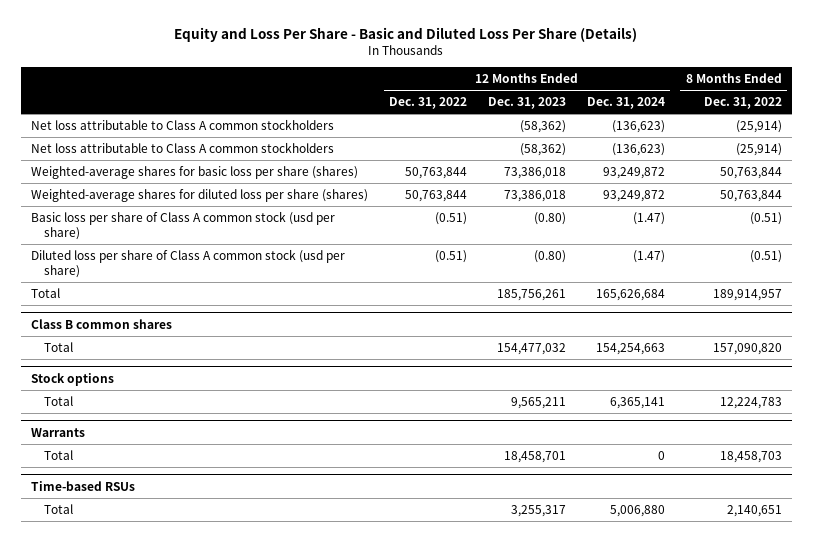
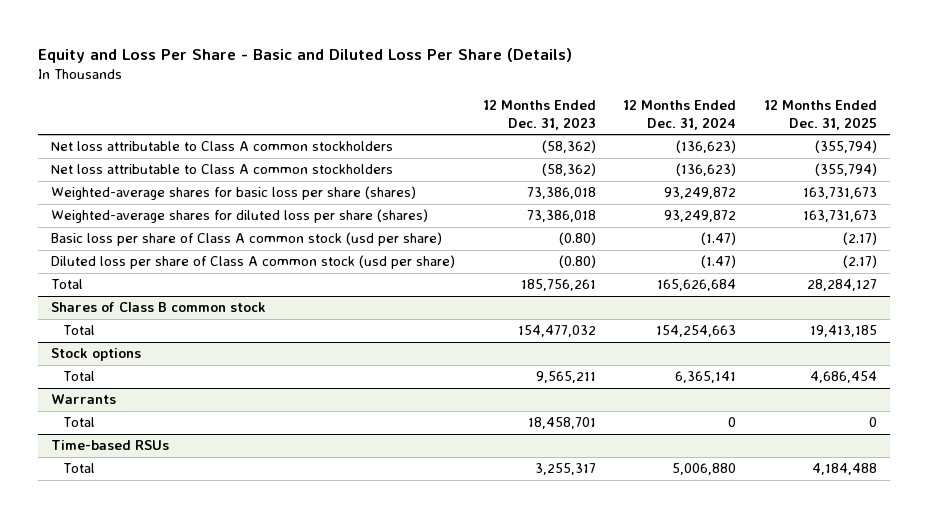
- | 12 Months Ended Dec. 31, 2022 | 12 Months Ended Dec. 31, 2023 | 12 Months Ended Dec. 31, 2024 | 8 Months Ended Dec. 31, 2022
+ | 12 Months Ended Dec. 31, 2023 | 12 Months Ended Dec. 31, 2024 | 12 Months Ended Dec. 31, 2025
- Class B common shares
+ Shares of Class B common stock

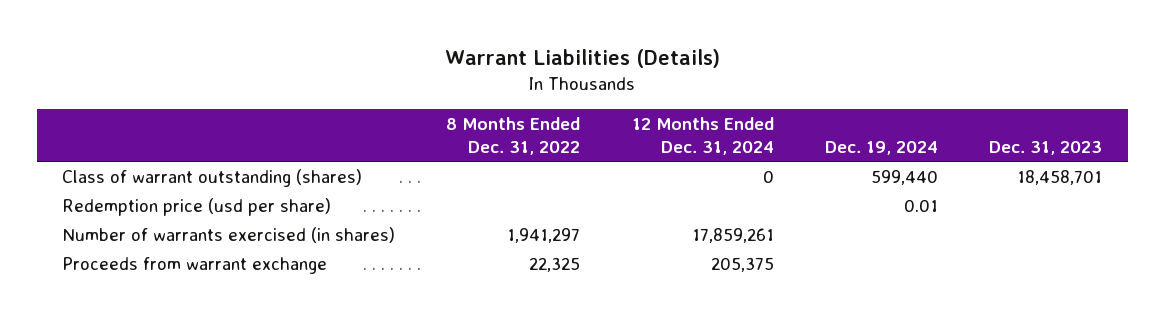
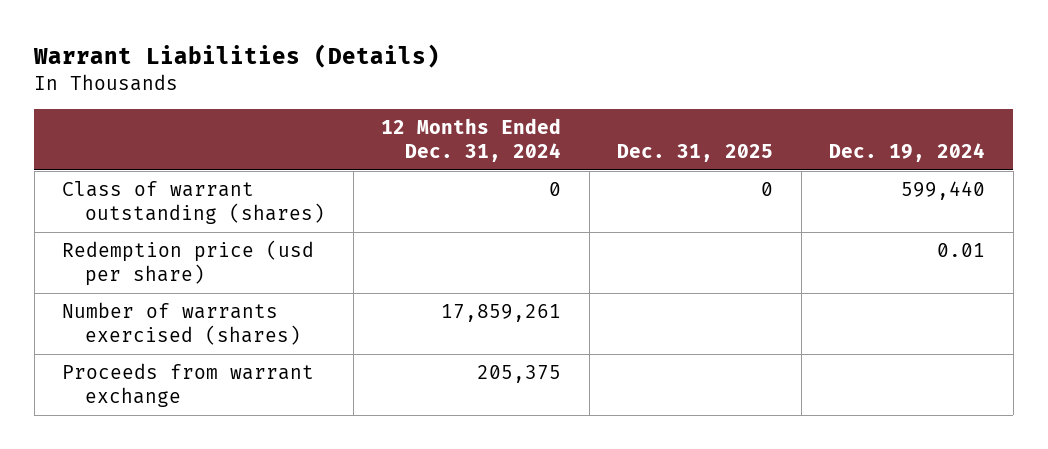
- | 8 Months Ended Dec. 31, 2022 | 12 Months Ended Dec. 31, 2024 | Dec. 19, 2024 | Dec. 31, 2023
+ | 12 Months Ended Dec. 31, 2024 | Dec. 31, 2025 | Dec. 19, 2024
- Number of warrants exercised (in shares) | 1,941,297 | 17,859,261 | |
+ Number of warrants exercised (shares) | 17,859,261 | |

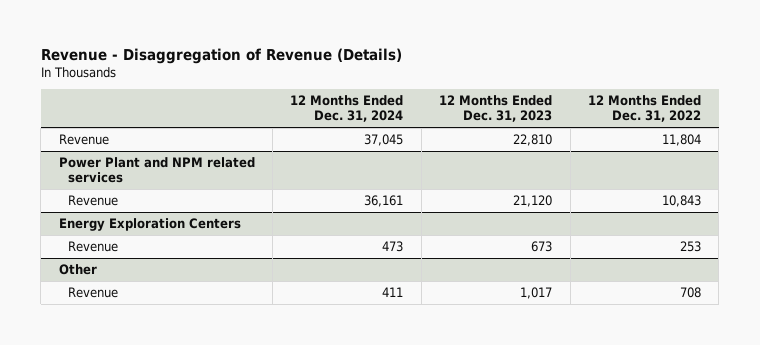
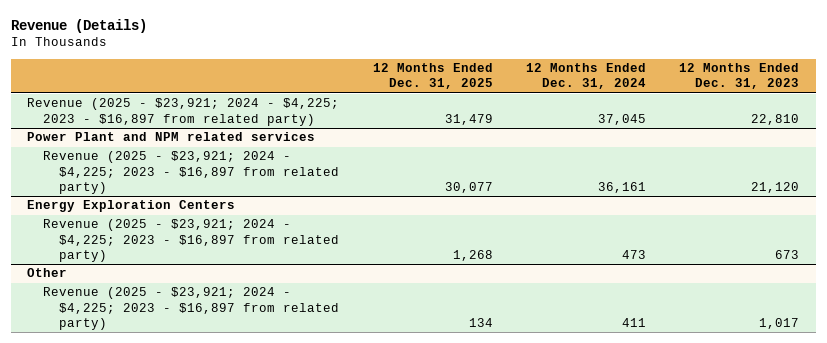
- Revenue - Disaggregation of Revenue (Details)
+ Revenue (Details)
- | 12 Months Ended Dec. 31, 2024 | 12 Months Ended Dec. 31, 2023 | 12 Months Ended Dec. 31, 2022
+ | 12 Months Ended Dec. 31, 2025 | 12 Months Ended Dec. 31, 2024 | 12 Months Ended Dec. 31, 2023
- Revenue | 37,045 | 22,810 | 11,804
+ Revenue (2025 - $23,921; 2024 - $4,225; 2023 - $16,897 from related party) | 31,479 | 37,045 | 22,810
@ Power Plant and NPM related services
- Revenue | 36,161 | 21,120 | 10,843
+ Revenue (2025 - $23,921; 2024 - $4,225; 2023 - $16,897 from related party) | 30,077 | 36,161 | 21,120
@ Energy Exploration Centers
- Revenue | 473 | 673 | 253
+ Revenue (2025 - $23,921; 2024 - $4,225; 2023 - $16,897 from related party) | 1,268 | 473 | 673
@ Other
- Revenue | 411 | 1,017 | 708
+ Revenue (2025 - $23,921; 2024 - $4,225; 2023 - $16,897 from related party) | 134 | 411 | 1,017

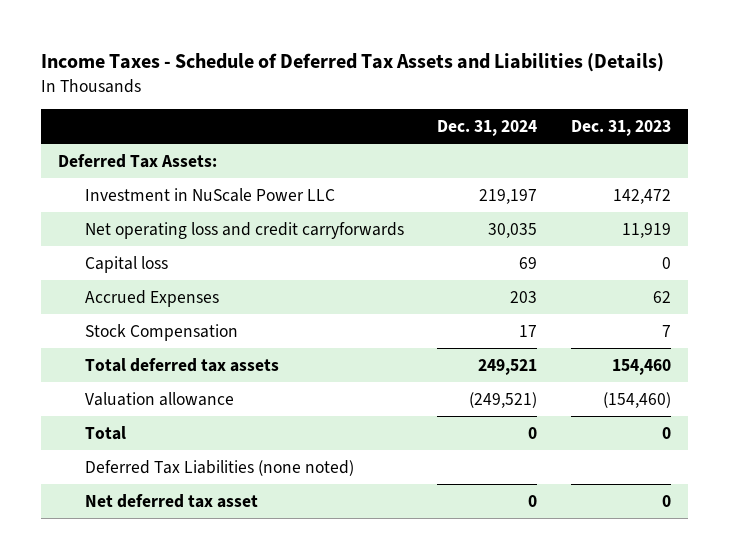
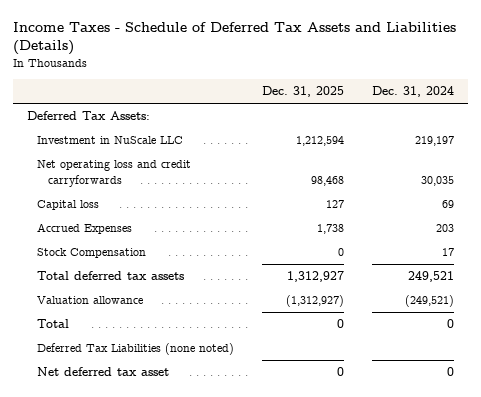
- | Dec. 31, 2024 | Dec. 31, 2023
+ | Dec. 31, 2025 | Dec. 31, 2024
- Investment in NuScale Power LLC | 219,197 | 142,472
+ Investment in NuScale LLC | 1,212,594 | 219,197

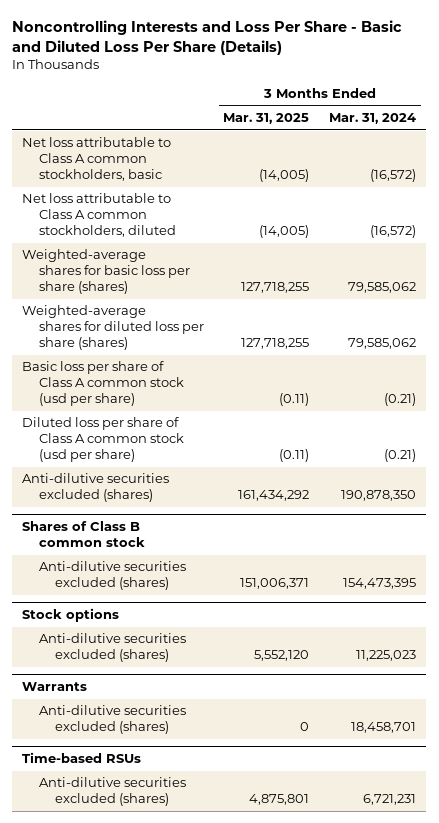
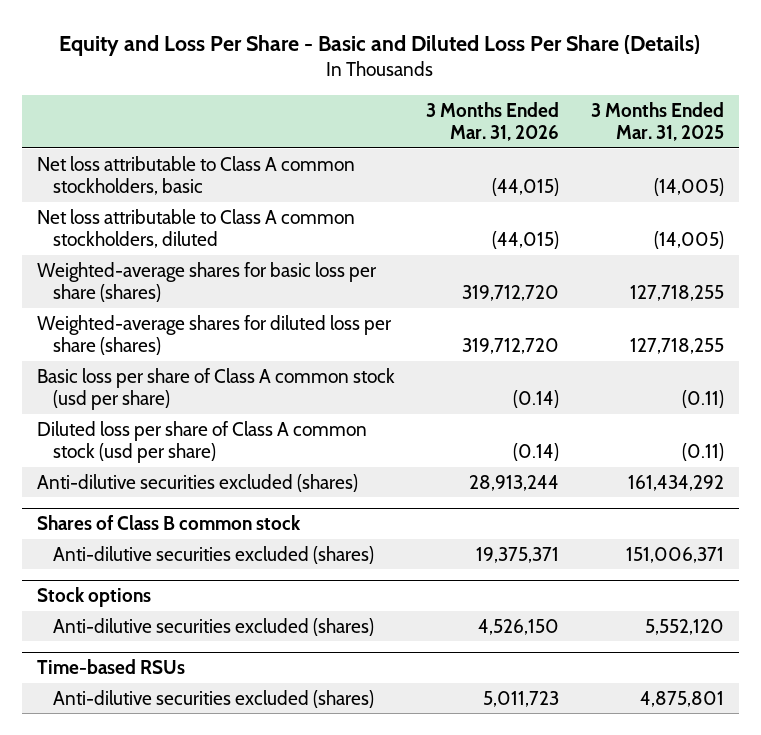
- Noncontrolling Interests and Loss Per Share - Basic and Diluted Loss Per Share (Details)
+ Equity and Loss Per Share - Basic and Diluted Loss Per Share (Details)
- | 3 Months Ended Mar. 31, 2025 | 3 Months Ended Mar. 31, 2024
+ | 3 Months Ended Mar. 31, 2026 | 3 Months Ended Mar. 31, 2025
- Warrants
- Anti-dilutive securities excluded (shares) | 0 | 18,458,701

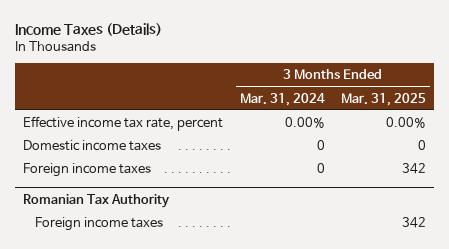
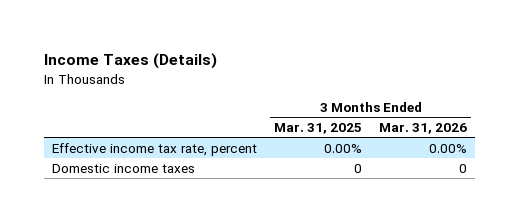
- | 3 Months Ended Mar. 31, 2024 | 3 Months Ended Mar. 31, 2025
+ | 3 Months Ended Mar. 31, 2025 | 3 Months Ended Mar. 31, 2026
- Foreign income taxes | 0 | 342
- Romanian Tax Authority
- Foreign income taxes | | 342

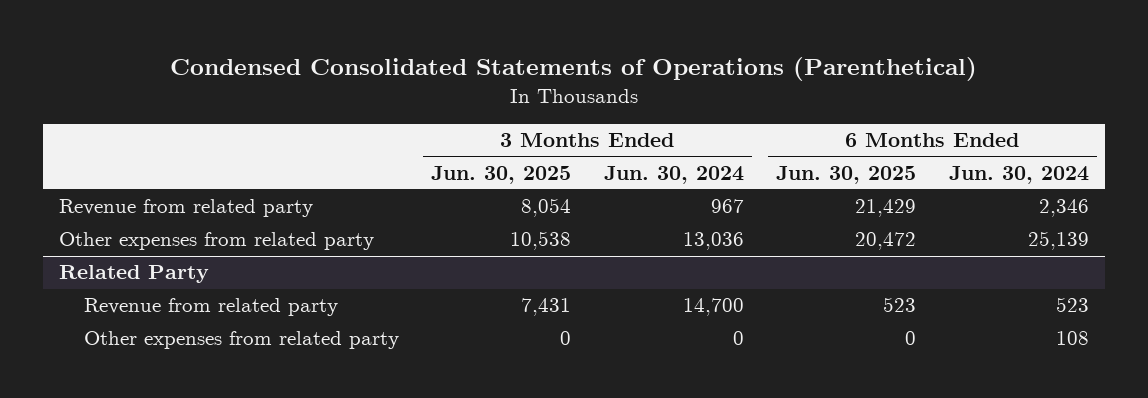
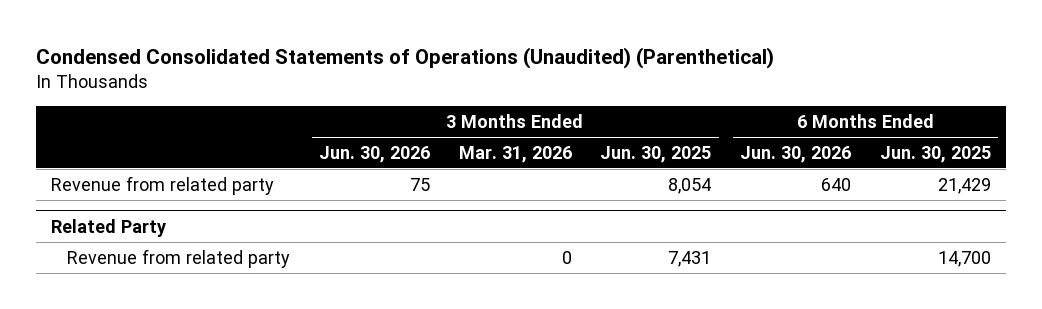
- Condensed Consolidated Statements of Operations (Parenthetical)
+ Condensed Consolidated Statements of Operations (Unaudited) (Parenthetical)
- | 3 Months Ended Jun. 30, 2025 | 3 Months Ended Jun. 30, 2024 | 6 Months Ended Jun. 30, 2025 | 6 Months Ended Jun. 30, 2024
+ | 3 Months Ended Jun. 30, 2026 | 3 Months Ended Mar. 31, 2026 | 3 Months Ended Jun. 30, 2025 | 6 Months Ended Jun. 30, 2026 | 6 Months Ended Jun. 30, 2025
- Other expenses from related party | 10,538 | 13,036 | 20,472 | 25,139
@ Related Party
- Revenue from related party | 7,431 | 14,700 | 523 | 523
- Other expenses from related party | 0 | 0 | 0 | 108
+ Revenue from related party | | 0 | 7,431 | | 14,700

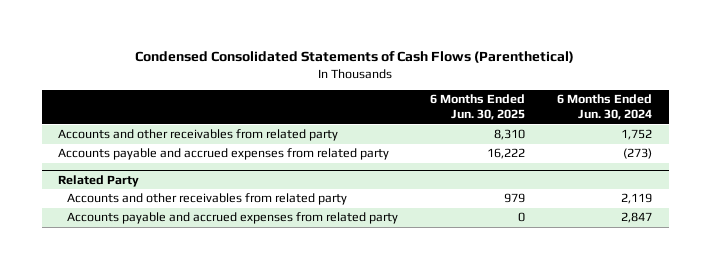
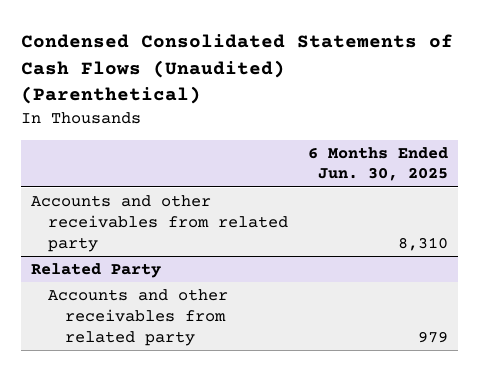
- Condensed Consolidated Statements of Cash Flows (Parenthetical)
+ Condensed Consolidated Statements of Cash Flows (Unaudited) (Parenthetical)
- | 6 Months Ended Jun. 30, 2025 | 6 Months Ended Jun. 30, 2024
+ | 6 Months Ended Jun. 30, 2025
- Accounts payable and accrued expenses from related party | 16,222 | (273)
@ Related Party
- Accounts payable and accrued expenses from related party | 0 | 2,847

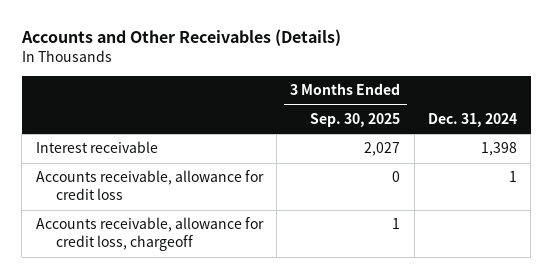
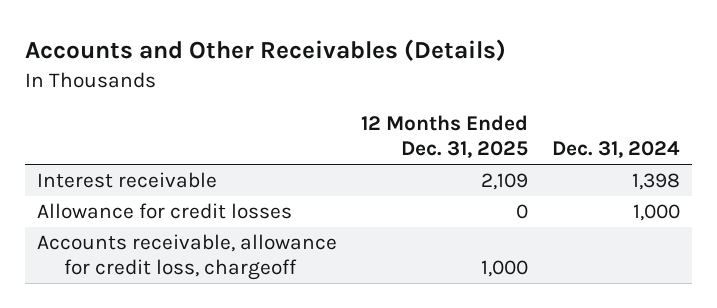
- | 3 Months Ended Sep. 30, 2025 | Dec. 31, 2024
+ | 12 Months Ended Dec. 31, 2025 | Dec. 31, 2024
- Accounts receivable, allowance for credit loss | 0 | 1
+ Allowance for credit losses | 0 | 1,000

